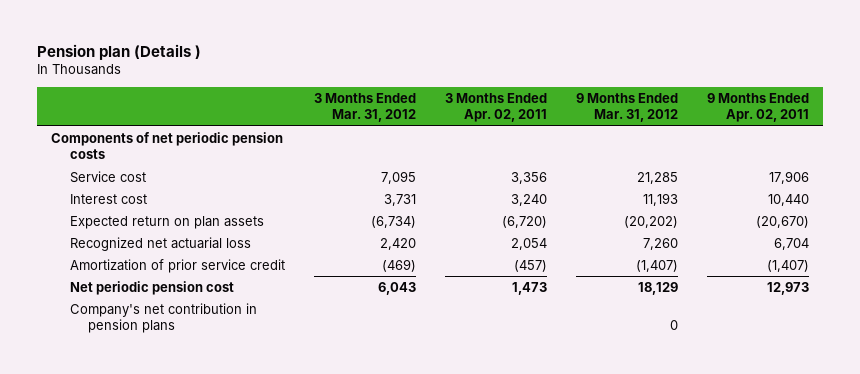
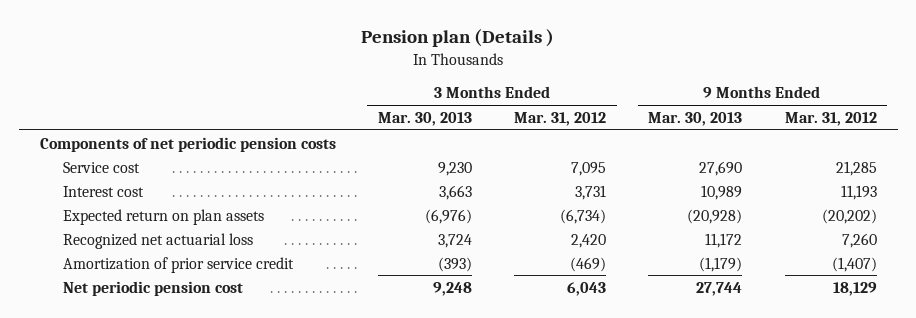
- | 3 Months Ended Mar. 31, 2012 | 3 Months Ended Apr. 02, 2011 | 9 Months Ended Mar. 31, 2012 | 9 Months Ended Apr. 02, 2011
+ | 3 Months Ended Mar. 30, 2013 | 3 Months Ended Mar. 31, 2012 | 9 Months Ended Mar. 30, 2013 | 9 Months Ended Mar. 31, 2012
- Company's net contribution in pension plans | | | 0 |

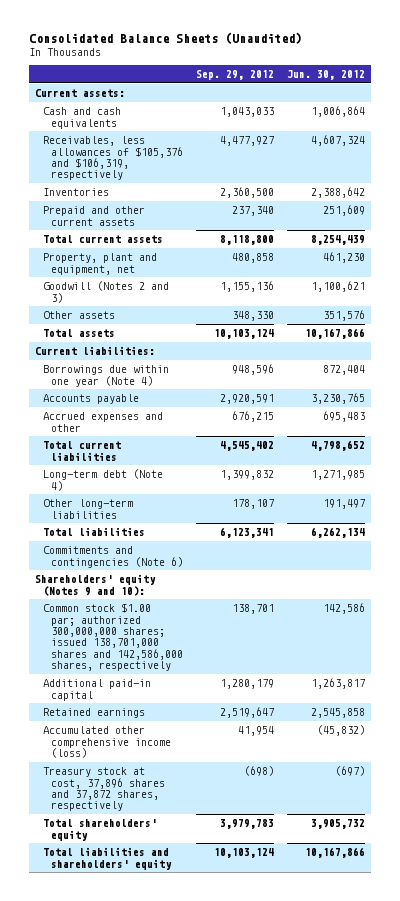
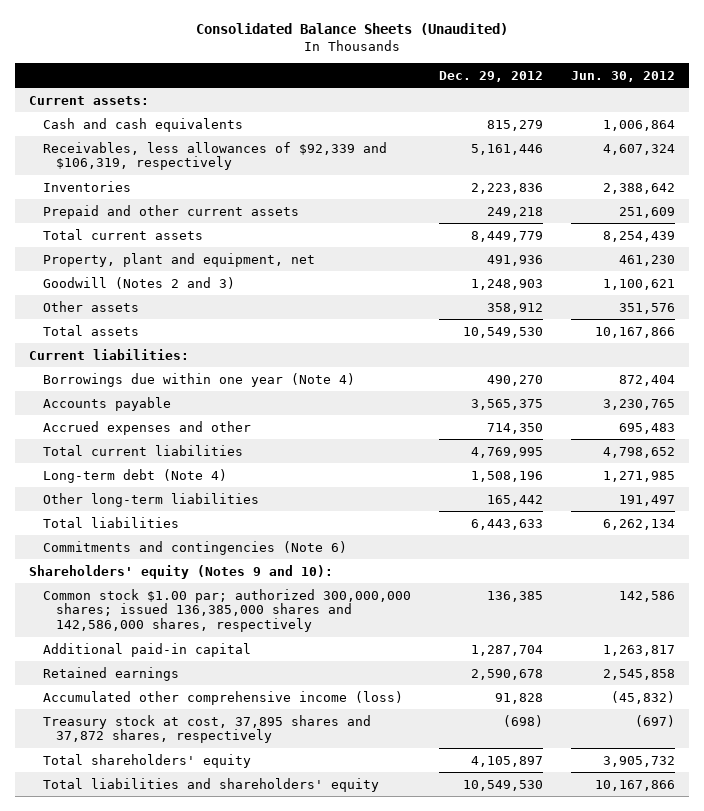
- | Sep. 29, 2012 | Jun. 30, 2012
+ | Dec. 29, 2012 | Jun. 30, 2012
- Receivables, less allowances of $105,376 and $106,319, respectively | 4,477,927 | 4,607,324
+ Receivables, less allowances of $92,339 and $106,319, respectively | 5,161,446 | 4,607,324
- Common stock $1.00 par; authorized 300,000,000 shares; issued 138,701,000 shares and 142,586,000 shares, respectively | 138,701 | 142,586
+ Common stock $1.00 par; authorized 300,000,000 shares; issued 136,385,000 shares and 142,586,000 shares, respectively | 136,385 | 142,586
- Treasury stock at cost, 37,896 shares and 37,872 shares, respectively | (698) | (697)
+ Treasury stock at cost, 37,895 shares and 37,872 shares, respectively | (698) | (697)

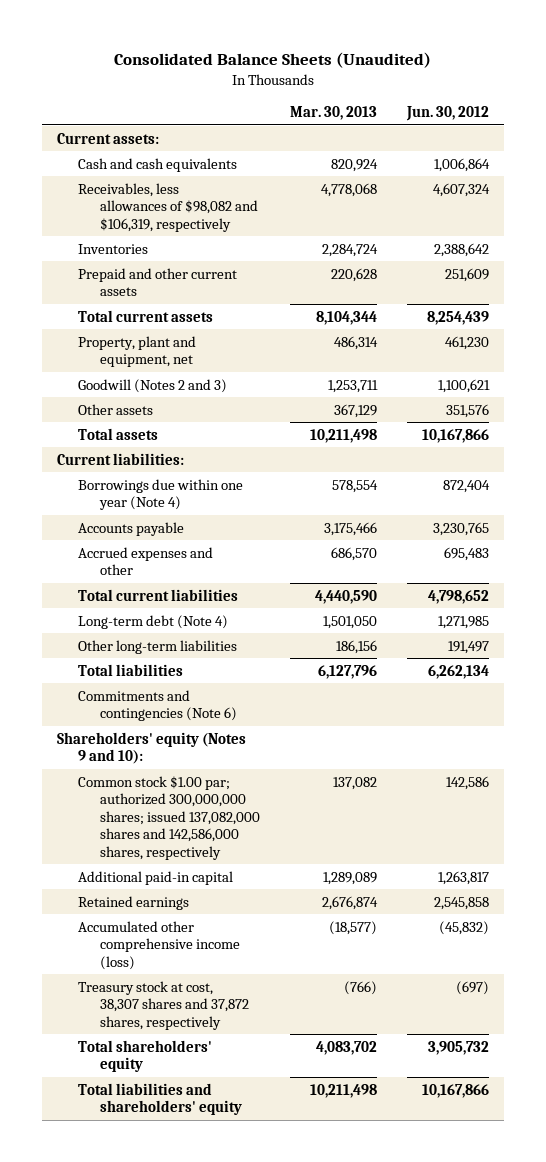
- | Dec. 29, 2012 | Jun. 30, 2012
+ | Mar. 30, 2013 | Jun. 30, 2012
- Receivables, less allowances of $92,339 and $106,319, respectively | 5,161,446 | 4,607,324
+ Receivables, less allowances of $98,082 and $106,319, respectively | 4,778,068 | 4,607,324
- Common stock $1.00 par; authorized 300,000,000 shares; issued 136,385,000 shares and 142,586,000 shares, respectively | 136,385 | 142,586
+ Common stock $1.00 par; authorized 300,000,000 shares; issued 137,082,000 shares and 142,586,000 shares, respectively | 137,082 | 142,586
- Treasury stock at cost, 37,895 shares and 37,872 shares, respectively | (698) | (697)
+ Treasury stock at cost, 38,307 shares and 37,872 shares, respectively | (766) | (697)

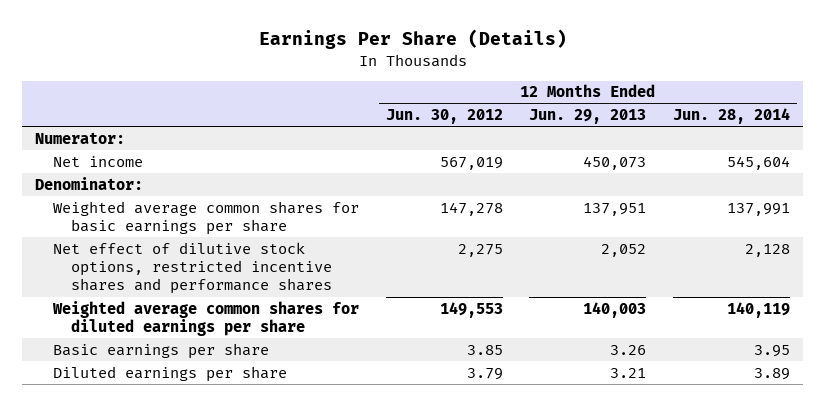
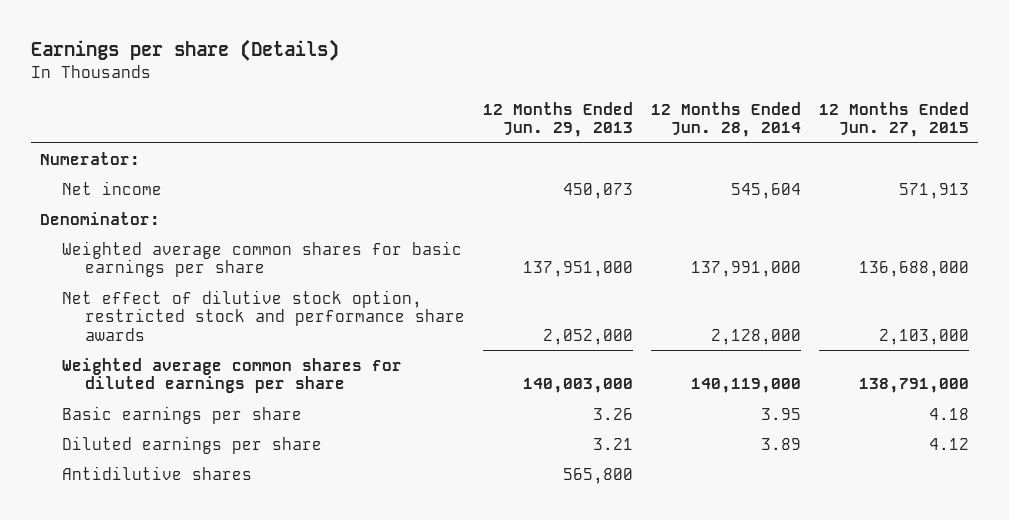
- Earnings Per Share (Details)
+ Earnings per share (Details)
- | 12 Months Ended Jun. 30, 2012 | 12 Months Ended Jun. 29, 2013 | 12 Months Ended Jun. 28, 2014
+ | 12 Months Ended Jun. 29, 2013 | 12 Months Ended Jun. 28, 2014 | 12 Months Ended Jun. 27, 2015
- Weighted average common shares for basic earnings per share | 147,278 | 137,951 | 137,991
- Net effect of dilutive stock options, restricted incentive shares and performance shares | 2,275 | 2,052 | 2,128
- Weighted average common shares for diluted earnings per share | 149,553 | 140,003 | 140,119
+ Weighted average common shares for basic earnings per share | 137,951,000 | 137,991,000 | 136,688,000
+ Net effect of dilutive stock option, restricted stock and performance share awards | 2,052,000 | 2,128,000 | 2,103,000
+ Weighted average common shares for diluted earnings per share | 140,003,000 | 140,119,000 | 138,791,000
+ Antidilutive shares | 565,800 | |

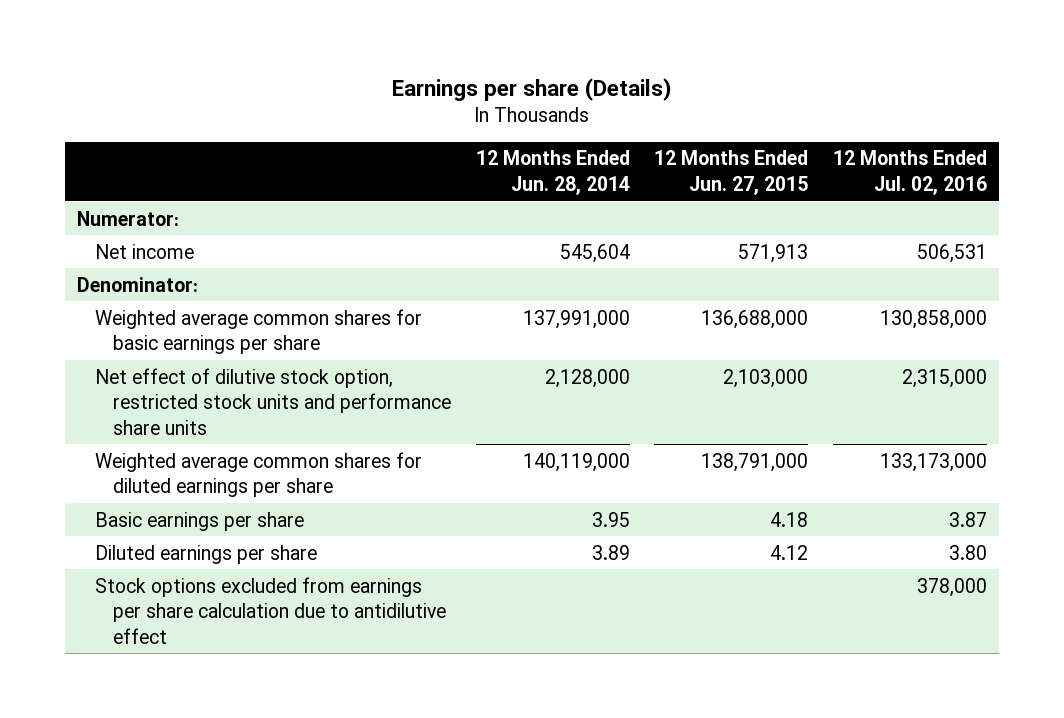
- | 12 Months Ended Jun. 29, 2013 | 12 Months Ended Jun. 28, 2014 | 12 Months Ended Jun. 27, 2015
+ | 12 Months Ended Jun. 28, 2014 | 12 Months Ended Jun. 27, 2015 | 12 Months Ended Jul. 02, 2016
- Net effect of dilutive stock option, restricted stock and performance share awards | 2,052,000 | 2,128,000 | 2,103,000
+ Net effect of dilutive stock option, restricted stock units and performance share units | 2,128,000 | 2,103,000 | 2,315,000
- Antidilutive shares | 565,800 | |
+ Stock options excluded from earnings per share calculation due to antidilutive effect | | | 378,000

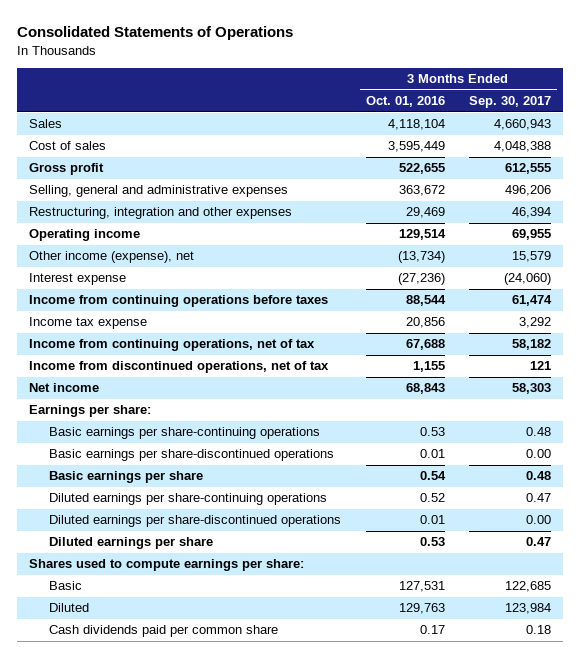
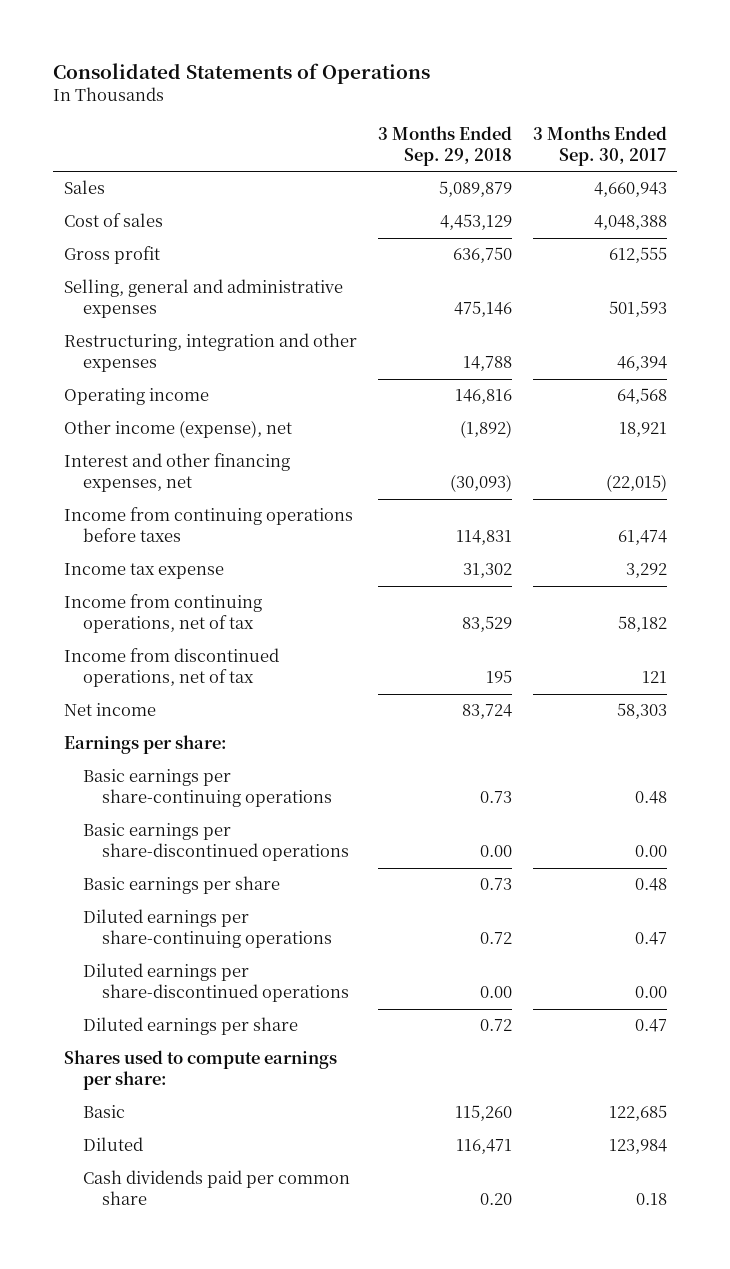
- | 3 Months Ended Oct. 01, 2016 | 3 Months Ended Sep. 30, 2017
+ | 3 Months Ended Sep. 29, 2018 | 3 Months Ended Sep. 30, 2017
- Selling, general and administrative expenses | 363,672 | 496,206
+ Selling, general and administrative expenses | 475,146 | 501,593
- Operating income | 129,514 | 69,955
- Other income (expense), net | (13,734) | 15,579
- Interest expense | (27,236) | (24,060)
+ Operating income | 146,816 | 64,568
+ Other income (expense), net | (1,892) | 18,921
+ Interest and other financing expenses, net | (30,093) | (22,015)

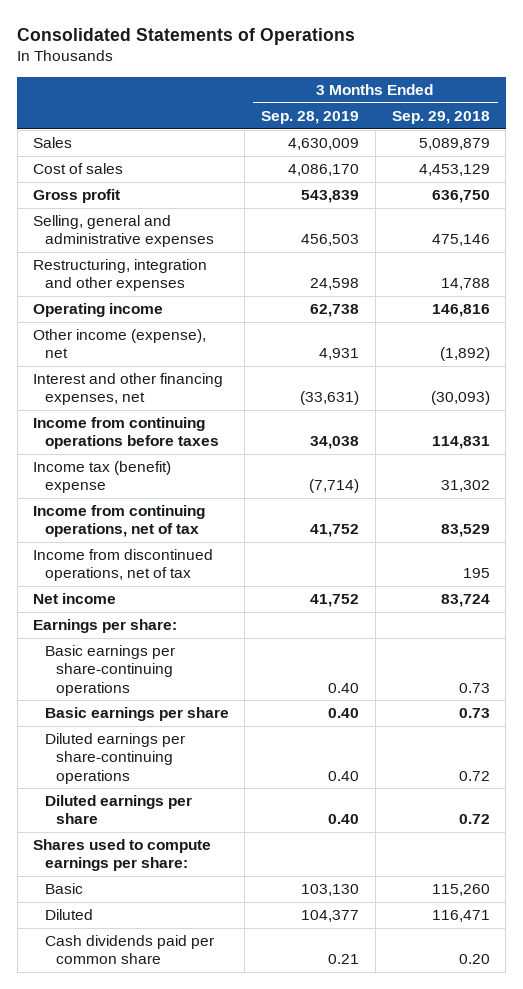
- | 3 Months Ended Sep. 29, 2018 | 3 Months Ended Sep. 30, 2017
+ | 3 Months Ended Sep. 28, 2019 | 3 Months Ended Sep. 29, 2018
- Income tax expense | 31,302 | 3,292
+ Income tax (benefit) expense | (7,714) | 31,302
- Basic earnings per share-discontinued operations | 0.00 | 0.00
- Diluted earnings per share-discontinued operations | 0.00 | 0.00

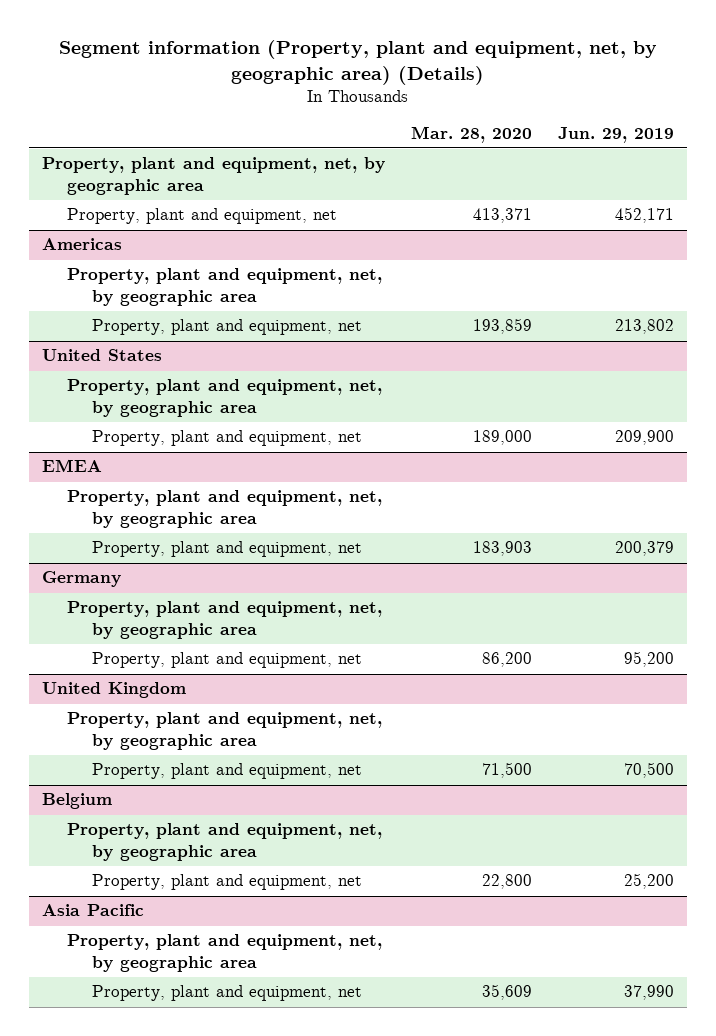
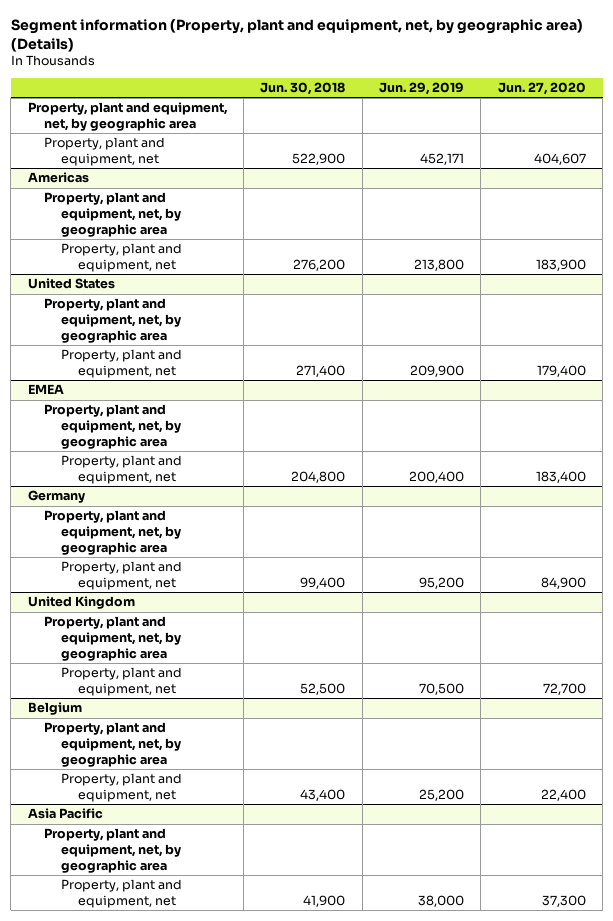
- | Mar. 28, 2020 | Jun. 29, 2019
+ | Jun. 30, 2018 | Jun. 29, 2019 | Jun. 27, 2020
@ Americas
- Property, plant and equipment, net | 193,859 | 213,802
+ Property, plant and equipment, net | 276,200 | 213,800 | 183,900
@ EMEA
- Property, plant and equipment, net | 183,903 | 200,379
+ Property, plant and equipment, net | 204,800 | 200,400 | 183,400
@ Asia Pacific
- Property, plant and equipment, net | 35,609 | 37,990
+ Property, plant and equipment, net | 41,900 | 38,000 | 37,300

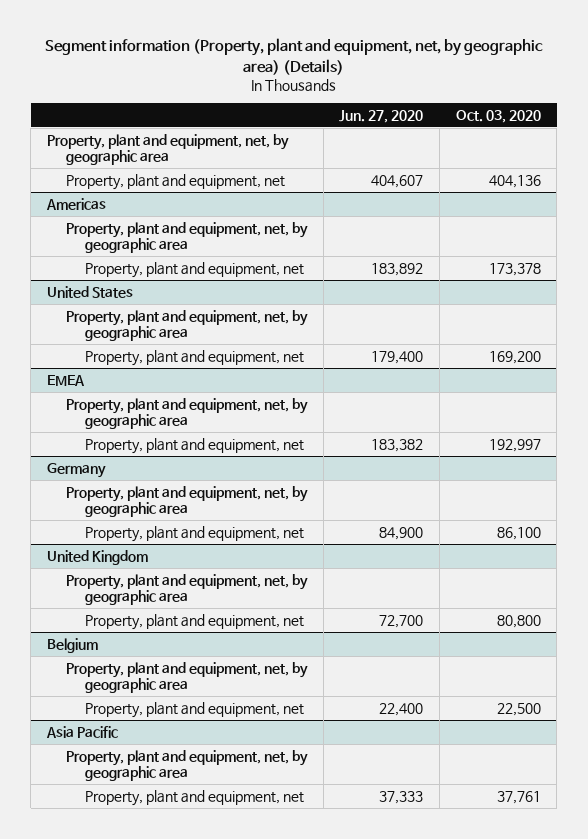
- | Jun. 30, 2018 | Jun. 29, 2019 | Jun. 27, 2020
+ | Jun. 27, 2020 | Oct. 03, 2020
@ Americas
- Property, plant and equipment, net | 276,200 | 213,800 | 183,900
+ Property, plant and equipment, net | 183,892 | 173,378
@ EMEA
- Property, plant and equipment, net | 204,800 | 200,400 | 183,400
+ Property, plant and equipment, net | 183,382 | 192,997
@ Asia Pacific
- Property, plant and equipment, net | 41,900 | 38,000 | 37,300
+ Property, plant and equipment, net | 37,333 | 37,761

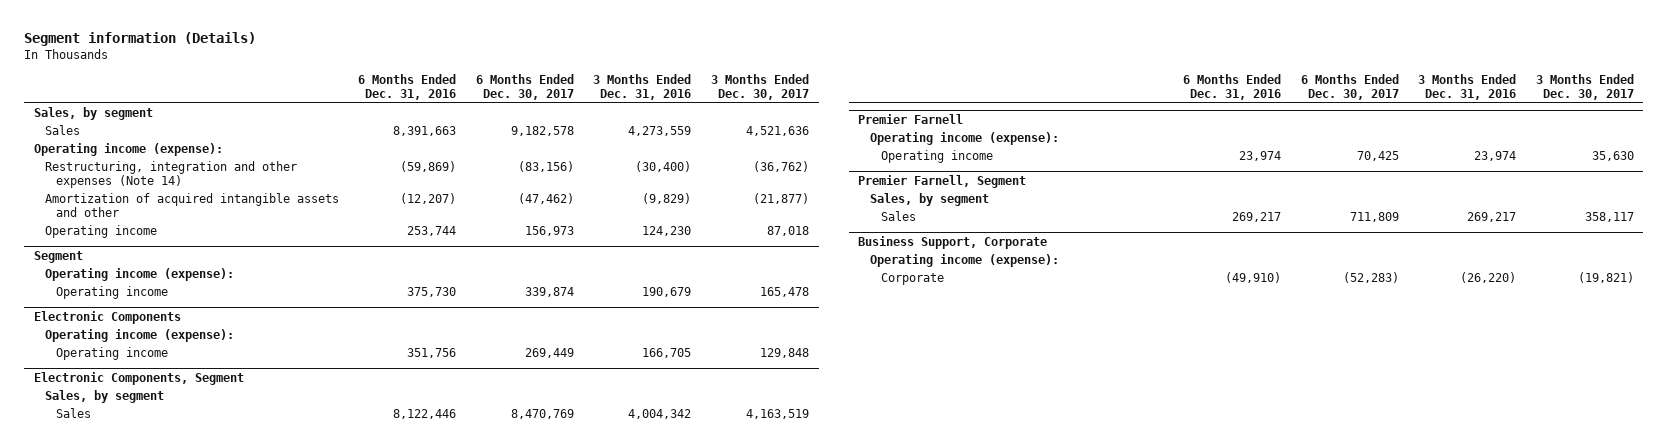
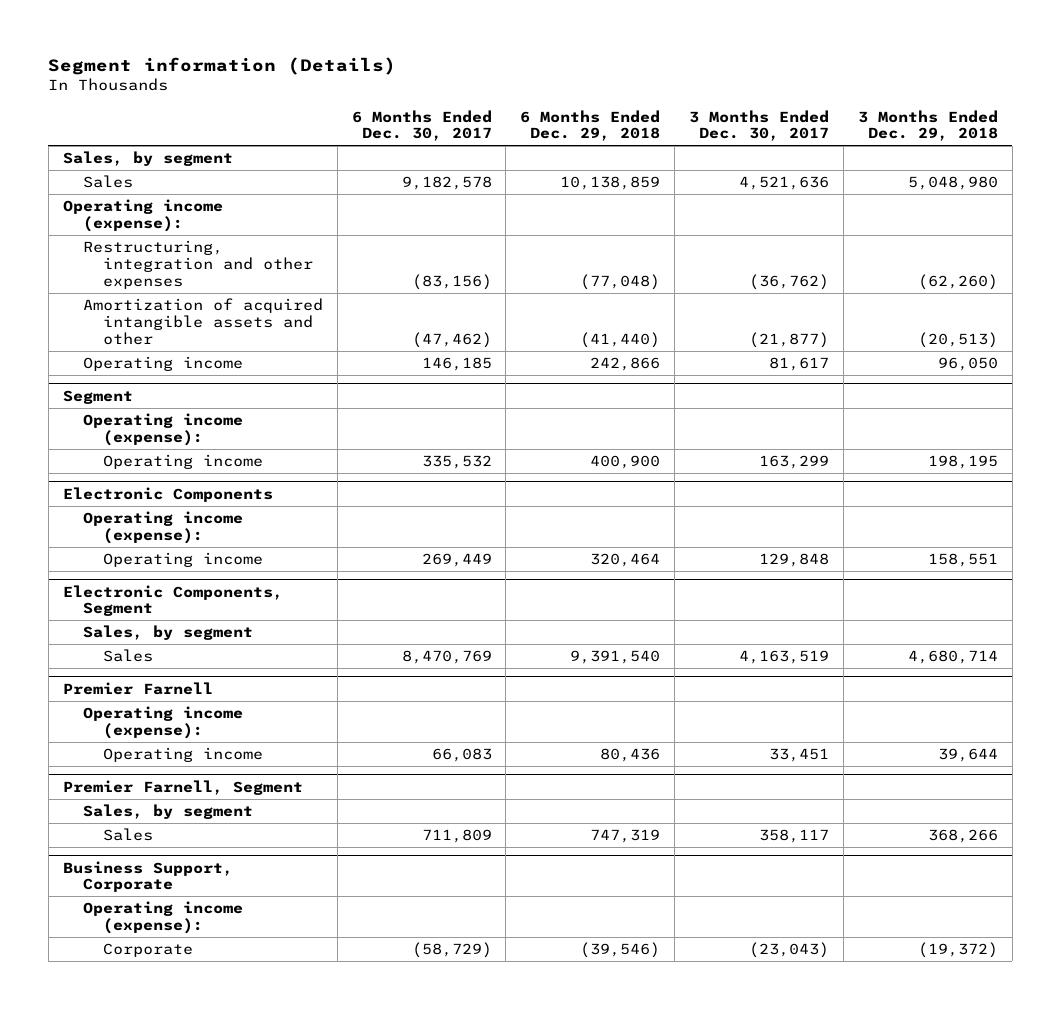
- | 6 Months Ended Dec. 31, 2016 | 6 Months Ended Dec. 30, 2017 | 3 Months Ended Dec. 31, 2016 | 3 Months Ended Dec. 30, 2017
+ | 6 Months Ended Dec. 30, 2017 | 6 Months Ended Dec. 29, 2018 | 3 Months Ended Dec. 30, 2017 | 3 Months Ended Dec. 29, 2018
- Restructuring, integration and other expenses (Note 14) | (59,869) | (83,156) | (30,400) | (36,762)
+ Restructuring, integration and other expenses | (83,156) | (77,048) | (36,762) | (62,260)
- Operating income | 253,744 | 156,973 | 124,230 | 87,018
+ Operating income | 146,185 | 242,866 | 81,617 | 96,050
@ Segment
- Operating income | 375,730 | 339,874 | 190,679 | 165,478
+ Operating income | 335,532 | 400,900 | 163,299 | 198,195
@ Premier Farnell
- Operating income | 23,974 | 70,425 | 23,974 | 35,630
+ Operating income | 66,083 | 80,436 | 33,451 | 39,644
@ Business Support, Corporate
- Corporate | (49,910) | (52,283) | (26,220) | (19,821)
+ Corporate | (58,729) | (39,546) | (23,043) | (19,372)

